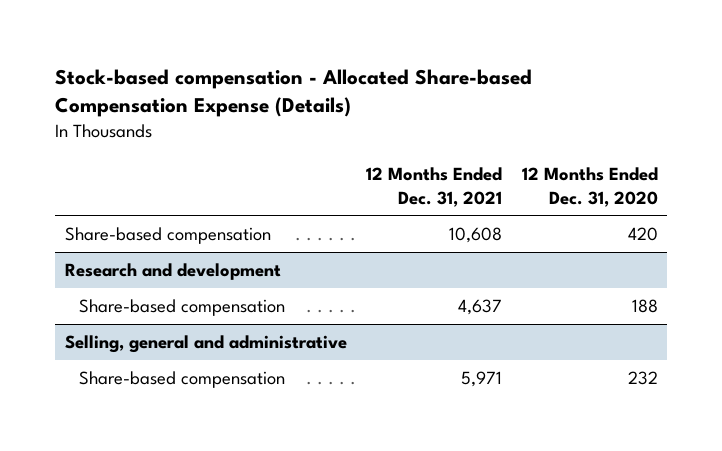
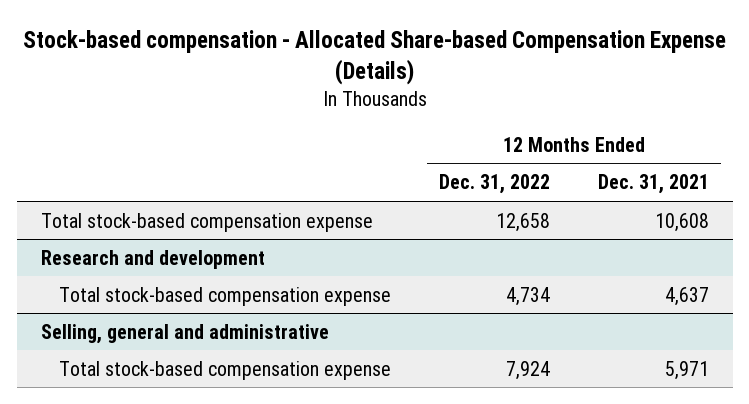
- | 12 Months Ended Dec. 31, 2021 | 12 Months Ended Dec. 31, 2020
+ | 12 Months Ended Dec. 31, 2022 | 12 Months Ended Dec. 31, 2021
- Share-based compensation | 10,608 | 420
+ Total stock-based compensation expense | 12,658 | 10,608
@ Research and development
- Share-based compensation | 4,637 | 188
+ Total stock-based compensation expense | 4,734 | 4,637
@ Selling, general and administrative
- Share-based compensation | 5,971 | 232
+ Total stock-based compensation expense | 7,924 | 5,971

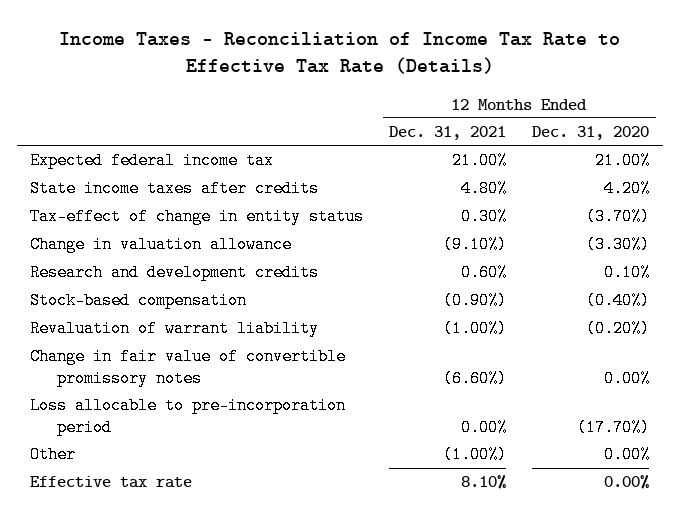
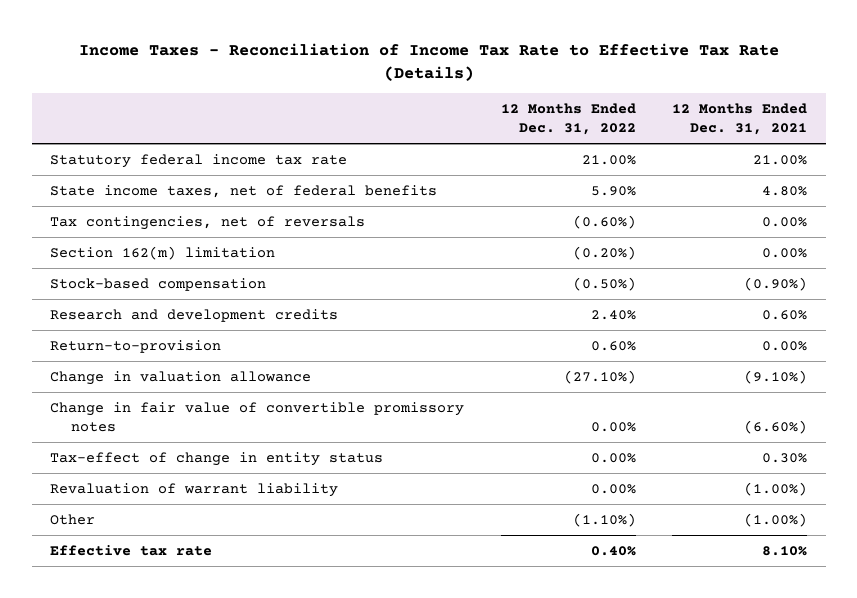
- | 12 Months Ended Dec. 31, 2021 | 12 Months Ended Dec. 31, 2020
+ | 12 Months Ended Dec. 31, 2022 | 12 Months Ended Dec. 31, 2021
- Expected federal income tax | 21.00% | 21.00%
- State income taxes after credits | 4.80% | 4.20%
+ Statutory federal income tax rate | 21.00% | 21.00%
+ State income taxes, net of federal benefits | 5.90% | 4.80%
+ Tax contingencies, net of reversals | (0.60%) | 0.00%
+ Section 162(m) limitation | (0.20%) | 0.00%
moved down: Research and development credits | 2.40% | 0.60%
+ Return-to-provision | 0.60% | 0.00%
moved down: Change in valuation allowance | (27.10%) | (9.10%)
- Loss allocable to pre-incorporation period | 0.00% | (17.70%)
moved down: Tax-effect of change in entity status | 0.00% | 0.30%
moved down: Revaluation of warrant liability | 0.00% | (1.00%)

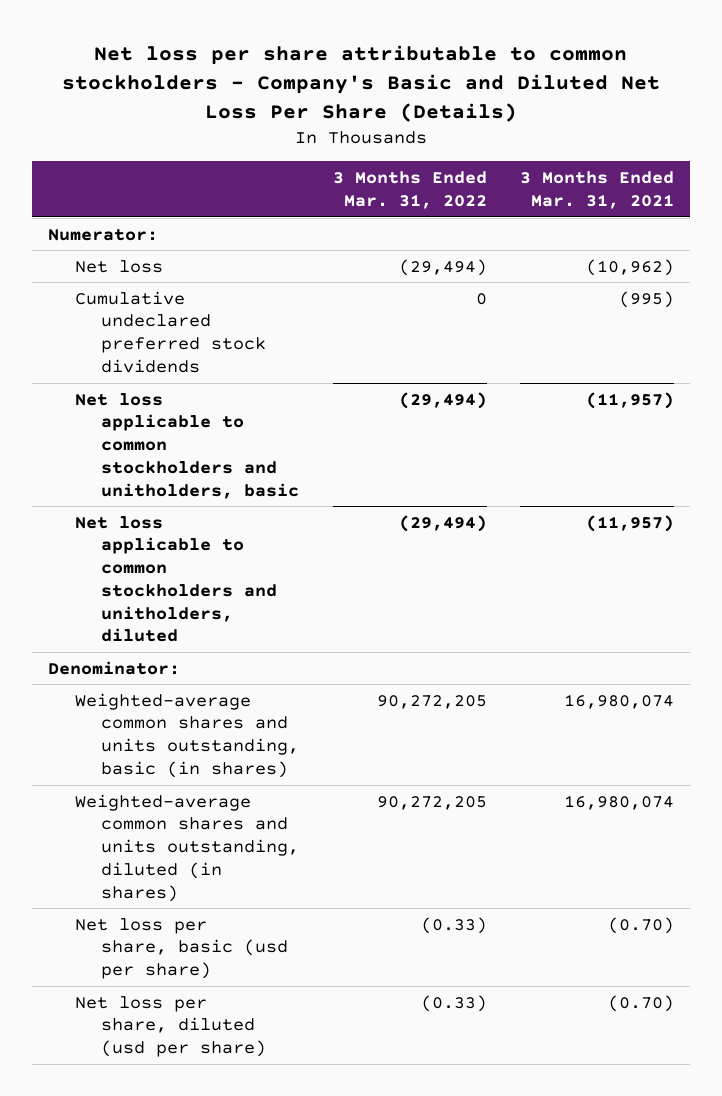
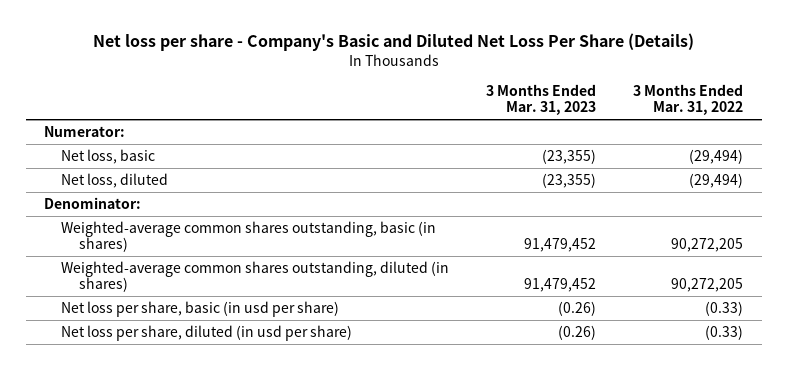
- Net loss per share attributable to common stockholders - Company's Basic and Diluted Net Loss Per Share (Details)
+ Net loss per share - Company's Basic and Diluted Net Loss Per Share (Details)
- | 3 Months Ended Mar. 31, 2022 | 3 Months Ended Mar. 31, 2021
+ | 3 Months Ended Mar. 31, 2023 | 3 Months Ended Mar. 31, 2022
- Net loss | (29,494) | (10,962)
- Cumulative undeclared preferred stock dividends | 0 | (995)
- Net loss applicable to common stockholders and unitholders, basic | (29,494) | (11,957)
- Net loss applicable to common stockholders and unitholders, diluted | (29,494) | (11,957)
+ Net loss, basic | (23,355) | (29,494)
+ Net loss, diluted | (23,355) | (29,494)
- Weighted-average common shares and units outstanding, basic (in shares) | 90,272,205 | 16,980,074
- Weighted-average common shares and units outstanding, diluted (in shares) | 90,272,205 | 16,980,074
- Net loss per share, basic (usd per share) | (0.33) | (0.70)
- Net loss per share, diluted (usd per share) | (0.33) | (0.70)
+ Weighted-average common shares outstanding, basic (in shares) | 91,479,452 | 90,272,205
+ Weighted-average common shares outstanding, diluted (in shares) | 91,479,452 | 90,272,205
+ Net loss per share, basic (in usd per share) | (0.26) | (0.33)
+ Net loss per share, diluted (in usd per share) | (0.26) | (0.33)

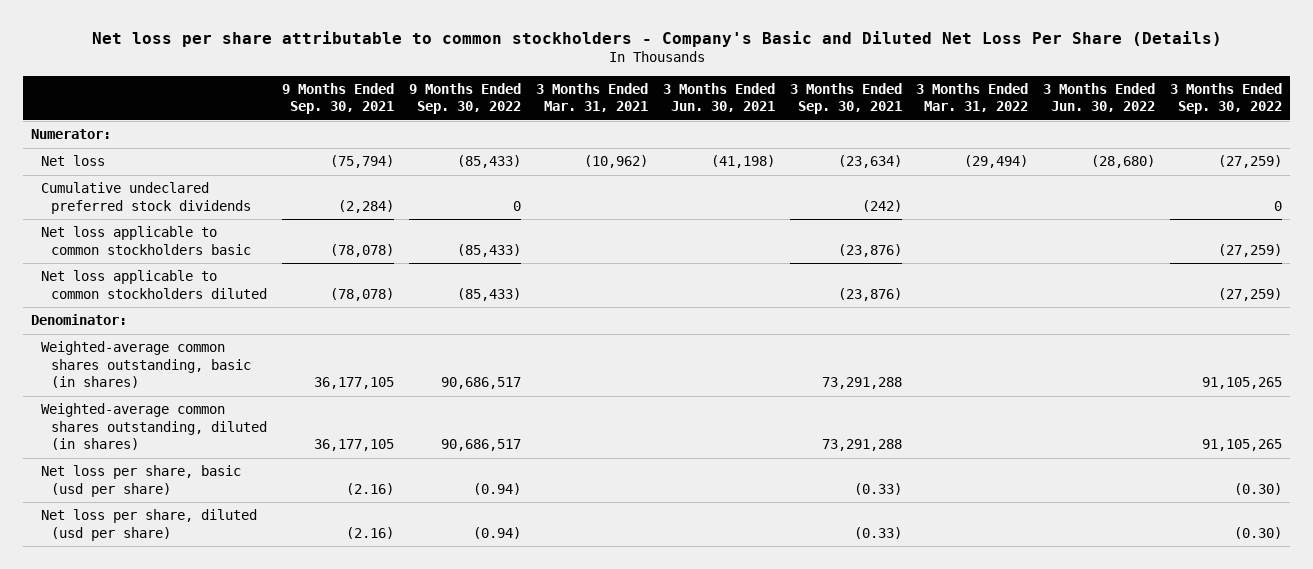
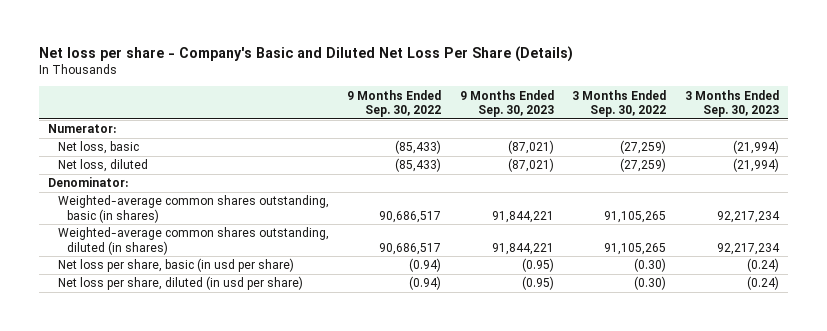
- Net loss per share attributable to common stockholders - Company's Basic and Diluted Net Loss Per Share (Details)
+ Net loss per share - Company's Basic and Diluted Net Loss Per Share (Details)
- | 9 Months Ended Sep. 30, 2021 | 9 Months Ended Sep. 30, 2022 | 3 Months Ended Mar. 31, 2021 | 3 Months Ended Jun. 30, 2021 | 3 Months Ended Sep. 30, 2021 | 3 Months Ended Mar. 31, 2022 | 3 Months Ended Jun. 30, 2022 | 3 Months Ended Sep. 30, 2022
+ | 9 Months Ended Sep. 30, 2022 | 9 Months Ended Sep. 30, 2023 | 3 Months Ended Sep. 30, 2022 | 3 Months Ended Sep. 30, 2023
- Net loss | (75,794) | (85,433) | (10,962) | (41,198) | (23,634) | (29,494) | (28,680) | (27,259)
- Cumulative undeclared preferred stock dividends | (2,284) | 0 | | | (242) | | | 0
- Net loss applicable to common stockholders basic | (78,078) | (85,433) | | | (23,876) | | | (27,259)
- Net loss applicable to common stockholders diluted | (78,078) | (85,433) | | | (23,876) | | | (27,259)
+ Net loss, basic | (85,433) | (87,021) | (27,259) | (21,994)
+ Net loss, diluted | (85,433) | (87,021) | (27,259) | (21,994)
- Net loss per share, basic (usd per share) | (2.16) | (0.94) | | | (0.33) | | | (0.30)
- Net loss per share, diluted (usd per share) | (2.16) | (0.94) | | | (0.33) | | | (0.30)
+ Net loss per share, basic (in usd per share) | (0.94) | (0.95) | (0.30) | (0.24)
+ Net loss per share, diluted (in usd per share) | (0.94) | (0.95) | (0.30) | (0.24)

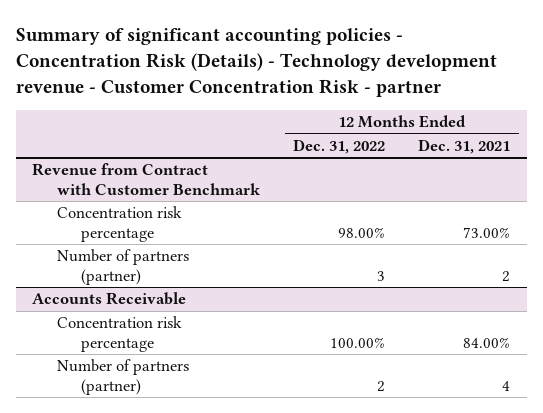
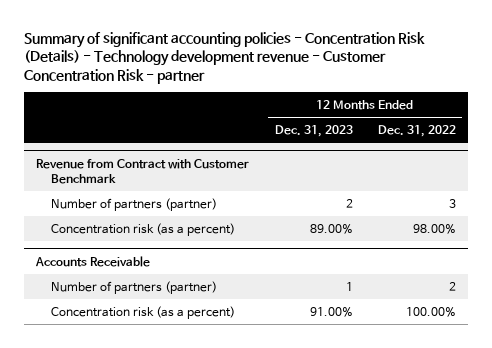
- | 12 Months Ended Dec. 31, 2022 | 12 Months Ended Dec. 31, 2021
+ | 12 Months Ended Dec. 31, 2023 | 12 Months Ended Dec. 31, 2022
@ Revenue from Contract with Customer Benchmark
- Concentration risk percentage | 98.00% | 73.00%
+ Concentration risk (as a percent) | 89.00% | 98.00%
@ Accounts Receivable
- Concentration risk percentage | 100.00% | 84.00%
+ Concentration risk (as a percent) | 91.00% | 100.00%

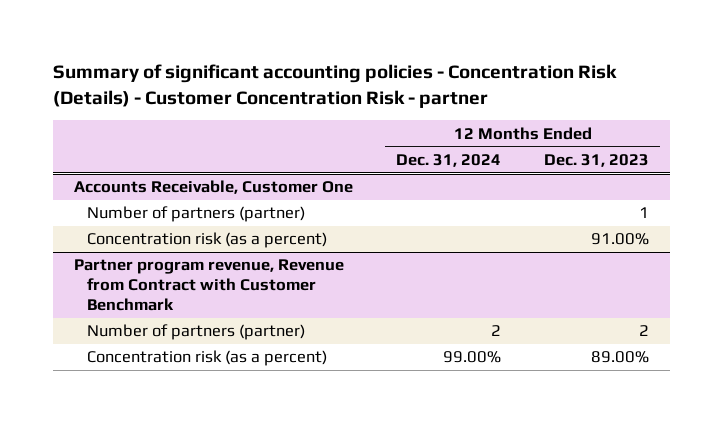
- Summary of significant accounting policies - Concentration Risk (Details) - Technology development revenue - Customer Concentration Risk - partner
+ Summary of significant accounting policies - Concentration Risk (Details) - Customer Concentration Risk - partner
- | 12 Months Ended Dec. 31, 2023 | 12 Months Ended Dec. 31, 2022
+ | 12 Months Ended Dec. 31, 2024 | 12 Months Ended Dec. 31, 2023
- Revenue from Contract with Customer Benchmark
- Number of partners (partner) | 2 | 3
- Concentration risk (as a percent) | 89.00% | 98.00%
- Accounts Receivable
+ Accounts Receivable, Customer One
+ Partner program revenue, Revenue from Contract with Customer Benchmark
+ Number of partners (partner) | 2 | 2
+ Concentration risk (as a percent) | 99.00% | 89.00%

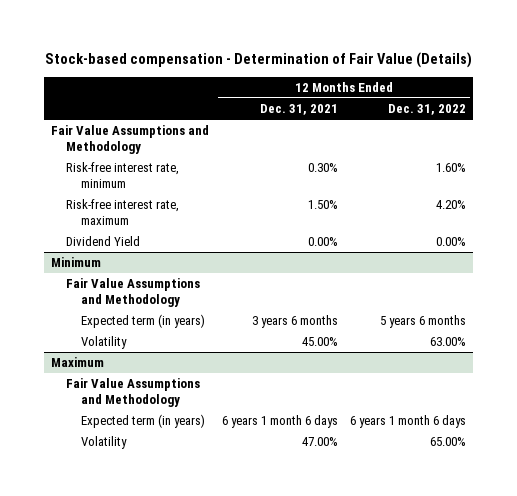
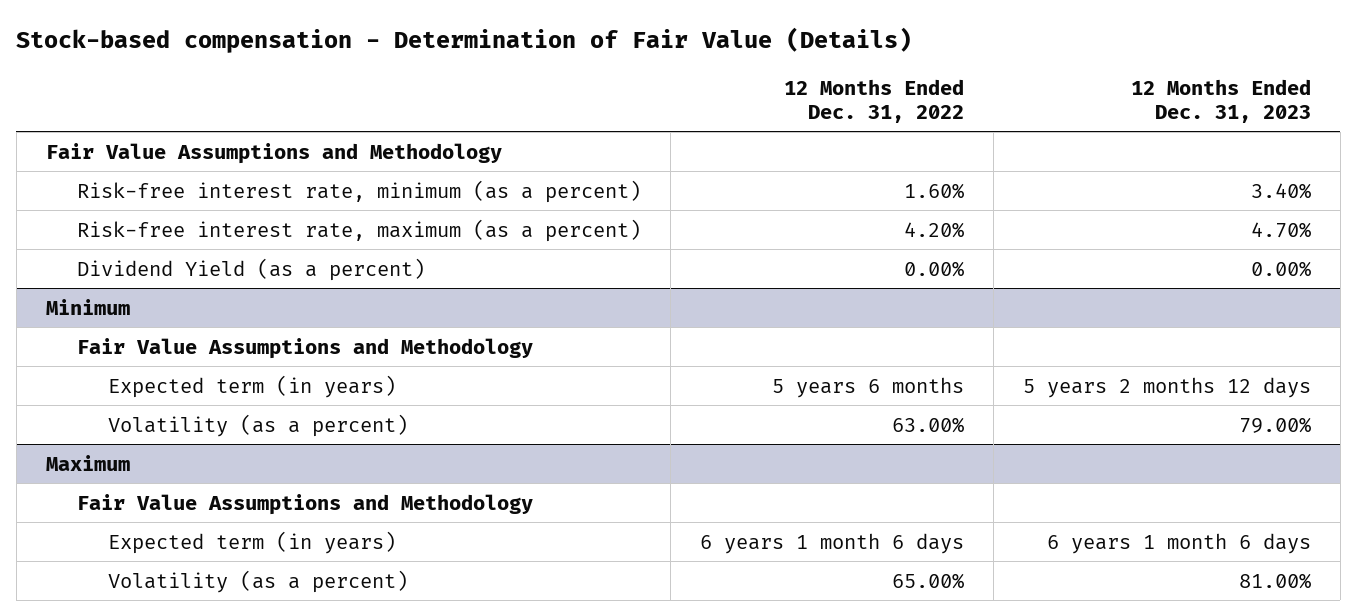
- | 12 Months Ended Dec. 31, 2021 | 12 Months Ended Dec. 31, 2022
+ | 12 Months Ended Dec. 31, 2022 | 12 Months Ended Dec. 31, 2023
- Risk-free interest rate, minimum | 0.30% | 1.60%
- Risk-free interest rate, maximum | 1.50% | 4.20%
- Dividend Yield | 0.00% | 0.00%
+ Risk-free interest rate, minimum (as a percent) | 1.60% | 3.40%
+ Risk-free interest rate, maximum (as a percent) | 4.20% | 4.70%
+ Dividend Yield (as a percent) | 0.00% | 0.00%
@ Minimum
- Volatility | 45.00% | 63.00%
+ Volatility (as a percent) | 63.00% | 79.00%
@ Maximum
- Volatility | 47.00% | 65.00%
+ Volatility (as a percent) | 65.00% | 81.00%

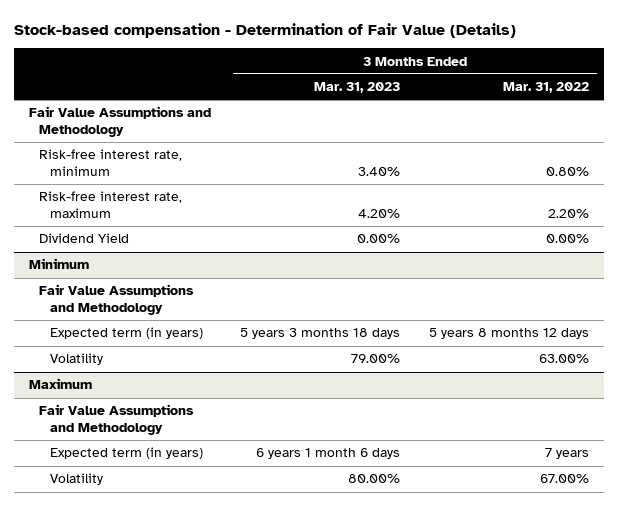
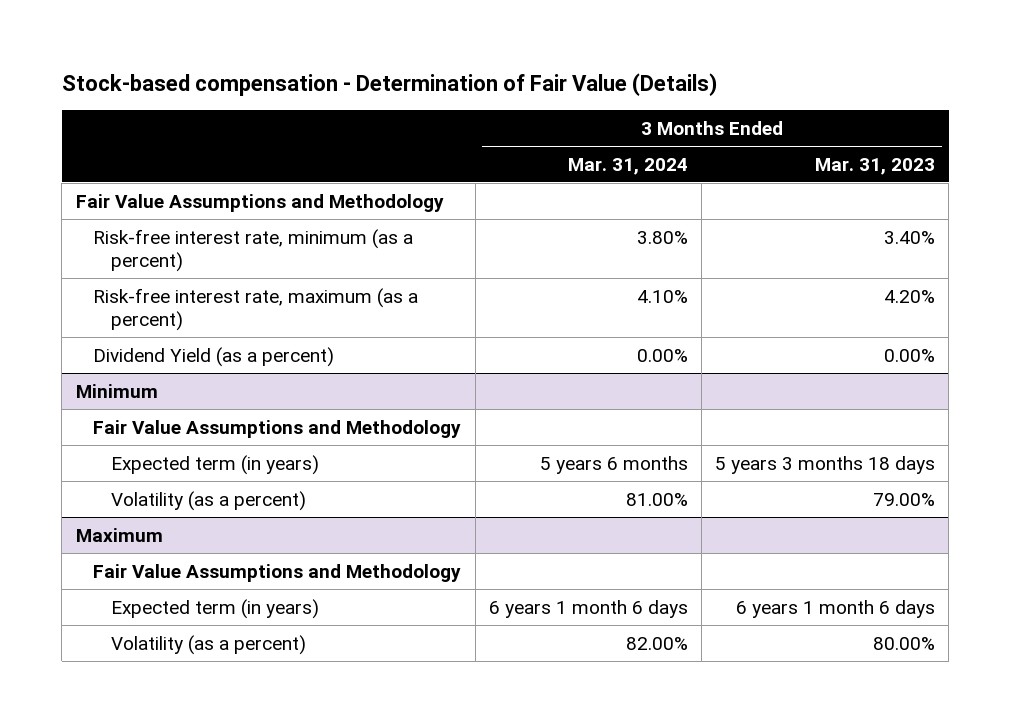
- | 3 Months Ended Mar. 31, 2023 | 3 Months Ended Mar. 31, 2022
+ | 3 Months Ended Mar. 31, 2024 | 3 Months Ended Mar. 31, 2023
- Risk-free interest rate, minimum | 3.40% | 0.80%
- Risk-free interest rate, maximum | 4.20% | 2.20%
- Dividend Yield | 0.00% | 0.00%
+ Risk-free interest rate, minimum (as a percent) | 3.80% | 3.40%
+ Risk-free interest rate, maximum (as a percent) | 4.10% | 4.20%
+ Dividend Yield (as a percent) | 0.00% | 0.00%
@ Minimum
- Volatility | 79.00% | 63.00%
+ Volatility (as a percent) | 81.00% | 79.00%
@ Maximum
- Volatility | 80.00% | 67.00%
+ Volatility (as a percent) | 82.00% | 80.00%

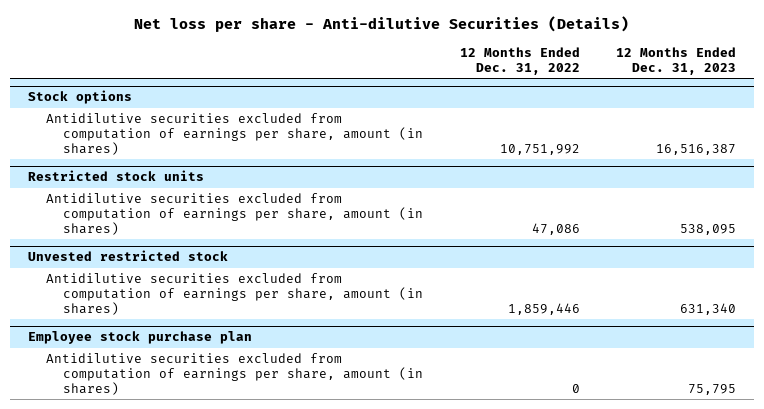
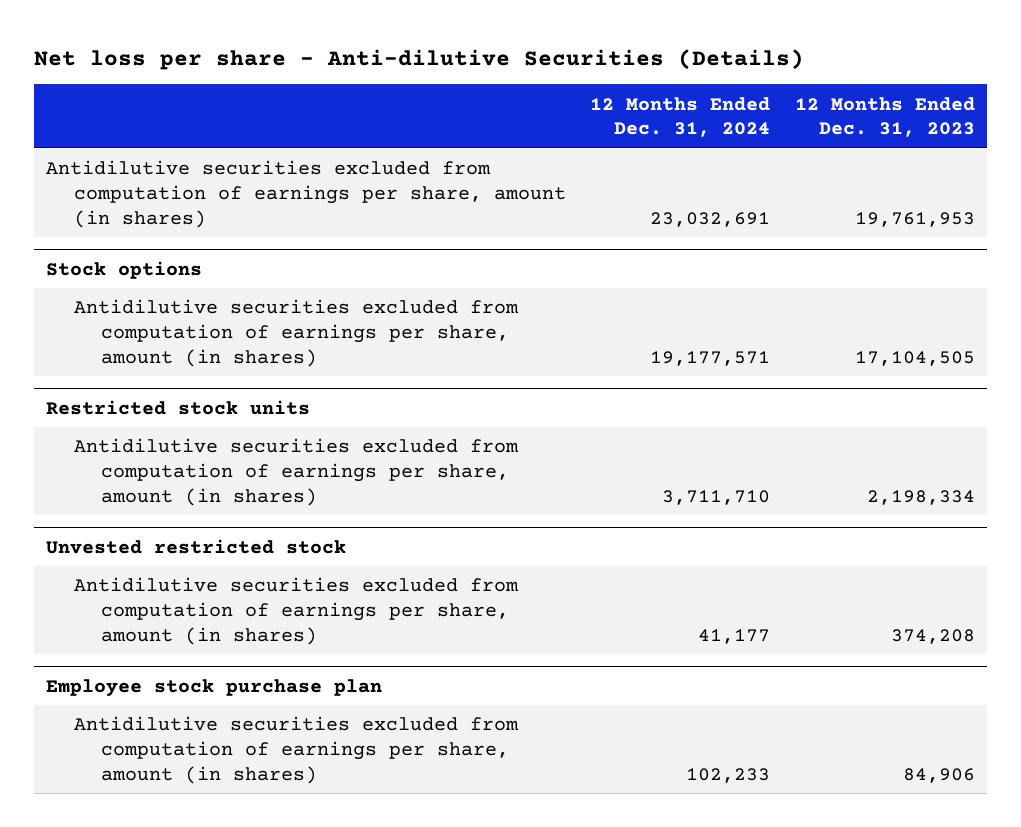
- | 12 Months Ended Dec. 31, 2022 | 12 Months Ended Dec. 31, 2023
+ | 12 Months Ended Dec. 31, 2024 | 12 Months Ended Dec. 31, 2023
+ Antidilutive securities excluded from computation of earnings per share, amount (in shares) | 23,032,691 | 19,761,953
@ Stock options
- Antidilutive securities excluded from computation of earnings per share, amount (in shares) | 10,751,992 | 16,516,387
+ Antidilutive securities excluded from computation of earnings per share, amount (in shares) | 19,177,571 | 17,104,505
@ Restricted stock units
- Antidilutive securities excluded from computation of earnings per share, amount (in shares) | 47,086 | 538,095
+ Antidilutive securities excluded from computation of earnings per share, amount (in shares) | 3,711,710 | 2,198,334
@ Unvested restricted stock
- Antidilutive securities excluded from computation of earnings per share, amount (in shares) | 1,859,446 | 631,340
+ Antidilutive securities excluded from computation of earnings per share, amount (in shares) | 41,177 | 374,208
@ Employee stock purchase plan
- Antidilutive securities excluded from computation of earnings per share, amount (in shares) | 0 | 75,795
+ Antidilutive securities excluded from computation of earnings per share, amount (in shares) | 102,233 | 84,906

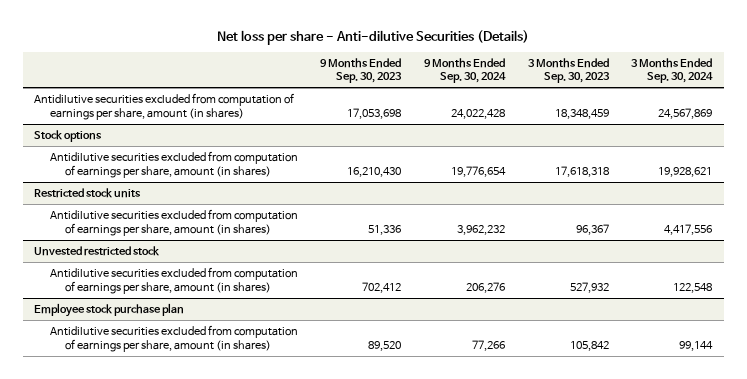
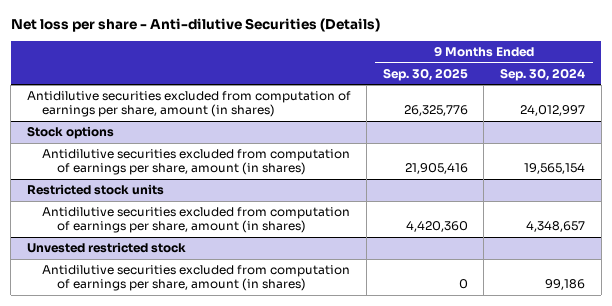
- | 9 Months Ended Sep. 30, 2023 | 9 Months Ended Sep. 30, 2024 | 3 Months Ended Sep. 30, 2023 | 3 Months Ended Sep. 30, 2024
+ | 9 Months Ended Sep. 30, 2025 | 9 Months Ended Sep. 30, 2024
- Antidilutive securities excluded from computation of earnings per share, amount (in shares) | 17,053,698 | 24,022,428 | 18,348,459 | 24,567,869
+ Antidilutive securities excluded from computation of earnings per share, amount (in shares) | 26,325,776 | 24,012,997
@ Stock options
- Antidilutive securities excluded from computation of earnings per share, amount (in shares) | 16,210,430 | 19,776,654 | 17,618,318 | 19,928,621
+ Antidilutive securities excluded from computation of earnings per share, amount (in shares) | 21,905,416 | 19,565,154
@ Restricted stock units
- Antidilutive securities excluded from computation of earnings per share, amount (in shares) | 51,336 | 3,962,232 | 96,367 | 4,417,556
+ Antidilutive securities excluded from computation of earnings per share, amount (in shares) | 4,420,360 | 4,348,657
@ Unvested restricted stock
- Antidilutive securities excluded from computation of earnings per share, amount (in shares) | 702,412 | 206,276 | 527,932 | 122,548
- Employee stock purchase plan
- Antidilutive securities excluded from computation of earnings per share, amount (in shares) | 89,520 | 77,266 | 105,842 | 99,144
@ Unvested restricted stock
+ Antidilutive securities excluded from computation of earnings per share, amount (in shares) | 0 | 99,186

